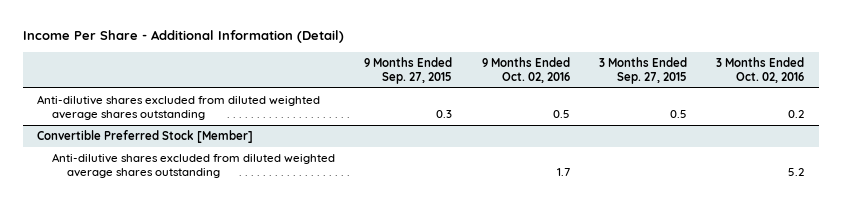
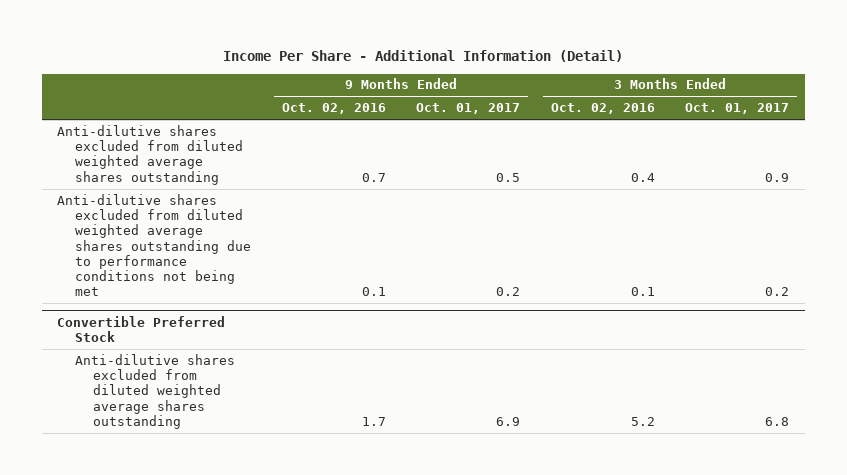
- | 9 Months Ended Sep. 27, 2015 | 9 Months Ended Oct. 02, 2016 | 3 Months Ended Sep. 27, 2015 | 3 Months Ended Oct. 02, 2016
+ | 9 Months Ended Oct. 02, 2016 | 9 Months Ended Oct. 01, 2017 | 3 Months Ended Oct. 02, 2016 | 3 Months Ended Oct. 01, 2017
- Anti-dilutive shares excluded from diluted weighted average shares outstanding | 0.3 | 0.5 | 0.5 | 0.2
- Convertible Preferred Stock [Member]
+ Anti-dilutive shares excluded from diluted weighted average shares outstanding | 0.7 | 0.5 | 0.4 | 0.9
+ Anti-dilutive shares excluded from diluted weighted average shares outstanding due to performance conditions not being met | 0.1 | 0.2 | 0.1 | 0.2
+ Convertible Preferred Stock

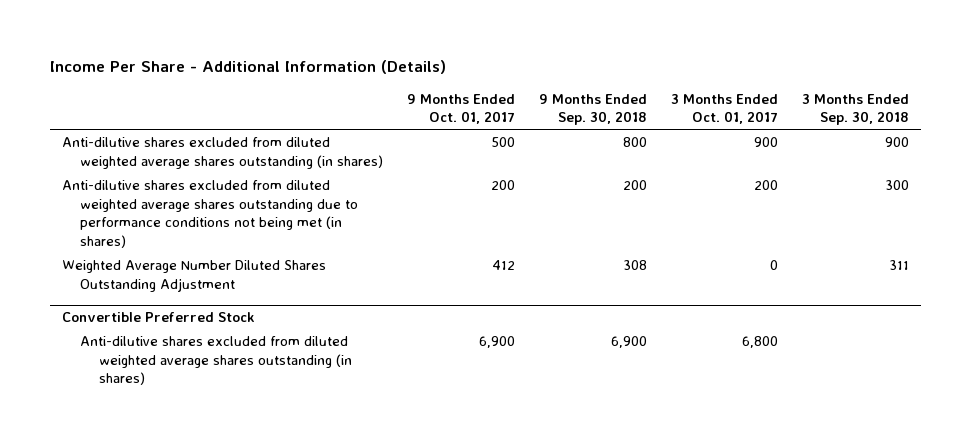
- Income Per Share - Additional Information (Detail)
+ Income Per Share - Additional Information (Details)
- | 9 Months Ended Oct. 02, 2016 | 9 Months Ended Oct. 01, 2017 | 3 Months Ended Oct. 02, 2016 | 3 Months Ended Oct. 01, 2017
+ | 9 Months Ended Oct. 01, 2017 | 9 Months Ended Sep. 30, 2018 | 3 Months Ended Oct. 01, 2017 | 3 Months Ended Sep. 30, 2018
- Anti-dilutive shares excluded from diluted weighted average shares outstanding | 0.7 | 0.5 | 0.4 | 0.9
- Anti-dilutive shares excluded from diluted weighted average shares outstanding due to performance conditions not being met | 0.1 | 0.2 | 0.1 | 0.2
+ Anti-dilutive shares excluded from diluted weighted average shares outstanding (in shares) | 500 | 800 | 900 | 900
+ Anti-dilutive shares excluded from diluted weighted average shares outstanding due to performance conditions not being met (in shares) | 200 | 200 | 200 | 300
+ Weighted Average Number Diluted Shares Outstanding Adjustment | 412 | 308 | 0 | 311
@ Convertible Preferred Stock
- Anti-dilutive shares excluded from diluted weighted average shares outstanding | 1.7 | 6.9 | 5.2 | 6.8
+ Anti-dilutive shares excluded from diluted weighted average shares outstanding (in shares) | 6,900 | 6,900 | 6,800 |

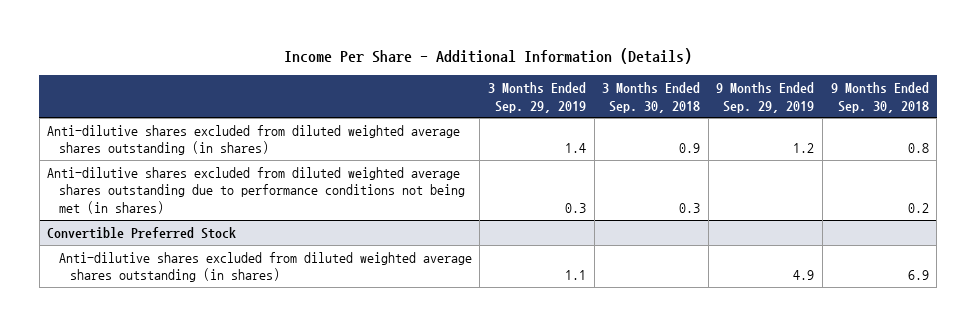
- | 9 Months Ended Oct. 01, 2017 | 9 Months Ended Sep. 30, 2018 | 3 Months Ended Oct. 01, 2017 | 3 Months Ended Sep. 30, 2018
+ | 3 Months Ended Sep. 29, 2019 | 3 Months Ended Sep. 30, 2018 | 9 Months Ended Sep. 29, 2019 | 9 Months Ended Sep. 30, 2018
- Anti-dilutive shares excluded from diluted weighted average shares outstanding (in shares) | 500 | 800 | 900 | 900
- Anti-dilutive shares excluded from diluted weighted average shares outstanding due to performance conditions not being met (in shares) | 200 | 200 | 200 | 300
- Weighted Average Number Diluted Shares Outstanding Adjustment | 412 | 308 | 0 | 311
+ Anti-dilutive shares excluded from diluted weighted average shares outstanding (in shares) | 1.4 | 0.9 | 1.2 | 0.8
+ Anti-dilutive shares excluded from diluted weighted average shares outstanding due to performance conditions not being met (in shares) | 0.3 | 0.3 | | 0.2
@ Convertible Preferred Stock
- Anti-dilutive shares excluded from diluted weighted average shares outstanding (in shares) | 6,900 | 6,900 | 6,800 |
+ Anti-dilutive shares excluded from diluted weighted average shares outstanding (in shares) | 1.1 | | 4.9 | 6.9

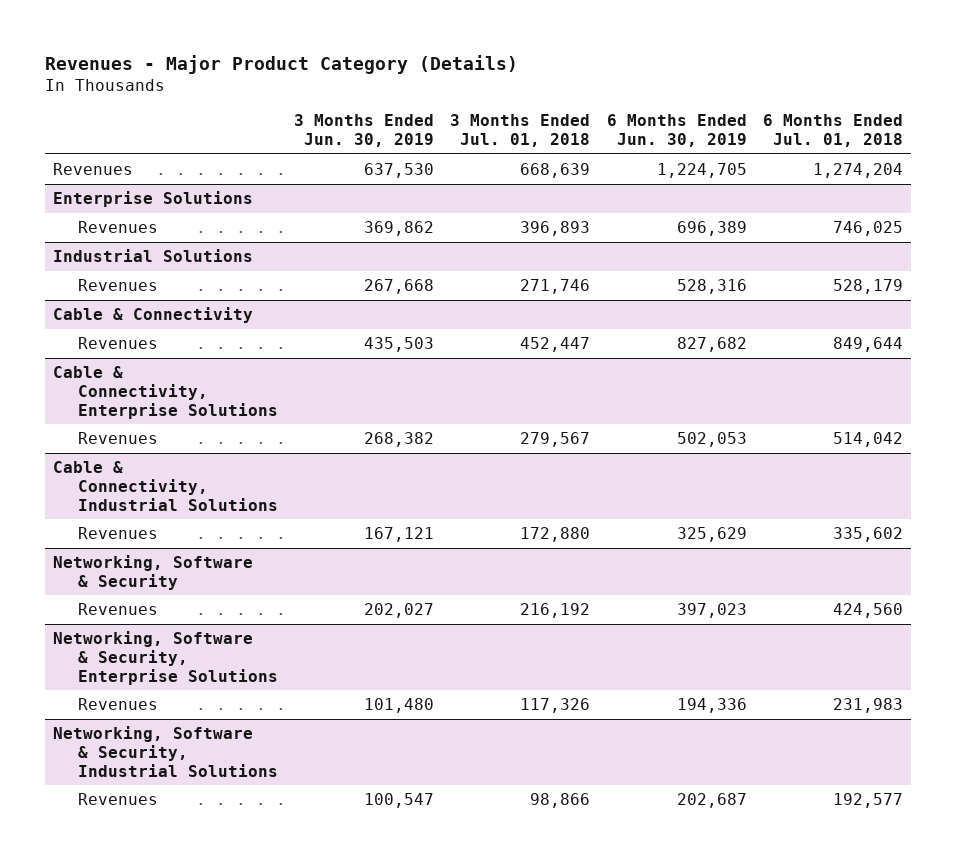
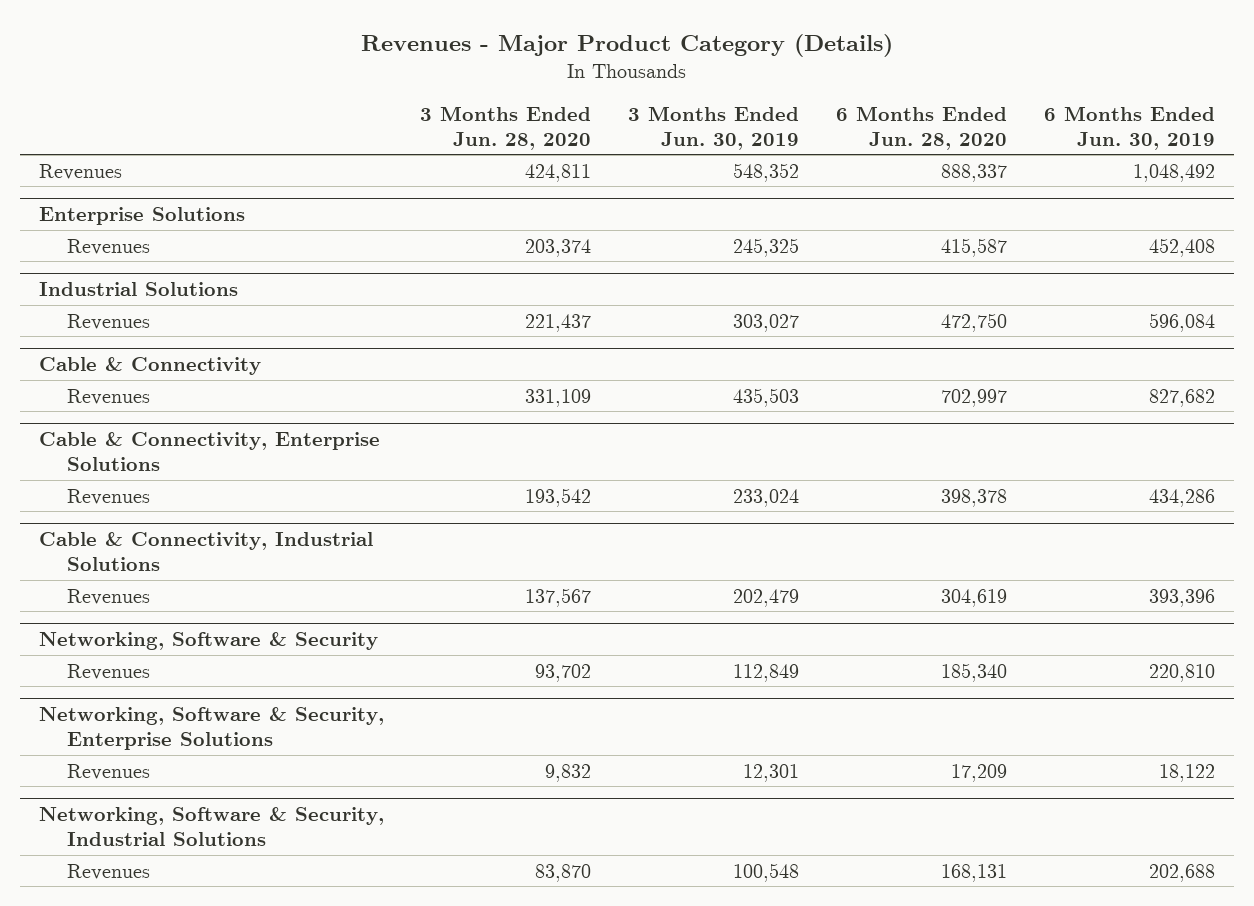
- | 3 Months Ended Jun. 30, 2019 | 3 Months Ended Jul. 01, 2018 | 6 Months Ended Jun. 30, 2019 | 6 Months Ended Jul. 01, 2018
+ | 3 Months Ended Jun. 28, 2020 | 3 Months Ended Jun. 30, 2019 | 6 Months Ended Jun. 28, 2020 | 6 Months Ended Jun. 30, 2019
- Revenues | 637,530 | 668,639 | 1,224,705 | 1,274,204
+ Revenues | 424,811 | 548,352 | 888,337 | 1,048,492
@ Enterprise Solutions
- Revenues | 369,862 | 396,893 | 696,389 | 746,025
+ Revenues | 203,374 | 245,325 | 415,587 | 452,408
@ Industrial Solutions
- Revenues | 267,668 | 271,746 | 528,316 | 528,179
+ Revenues | 221,437 | 303,027 | 472,750 | 596,084
@ Cable & Connectivity, Enterprise Solutions
- Revenues | 268,382 | 279,567 | 502,053 | 514,042
+ Revenues | 193,542 | 233,024 | 398,378 | 434,286
@ Cable & Connectivity, Industrial Solutions
- Revenues | 167,121 | 172,880 | 325,629 | 335,602
+ Revenues | 137,567 | 202,479 | 304,619 | 393,396
@ Networking, Software & Security
- Revenues | 202,027 | 216,192 | 397,023 | 424,560
+ Revenues | 93,702 | 112,849 | 185,340 | 220,810
@ Networking, Software & Security, Enterprise Solutions
- Revenues | 101,480 | 117,326 | 194,336 | 231,983
+ Revenues | 9,832 | 12,301 | 17,209 | 18,122
@ Networking, Software & Security, Industrial Solutions
- Revenues | 100,547 | 98,866 | 202,687 | 192,577
+ Revenues | 83,870 | 100,548 | 168,131 | 202,688

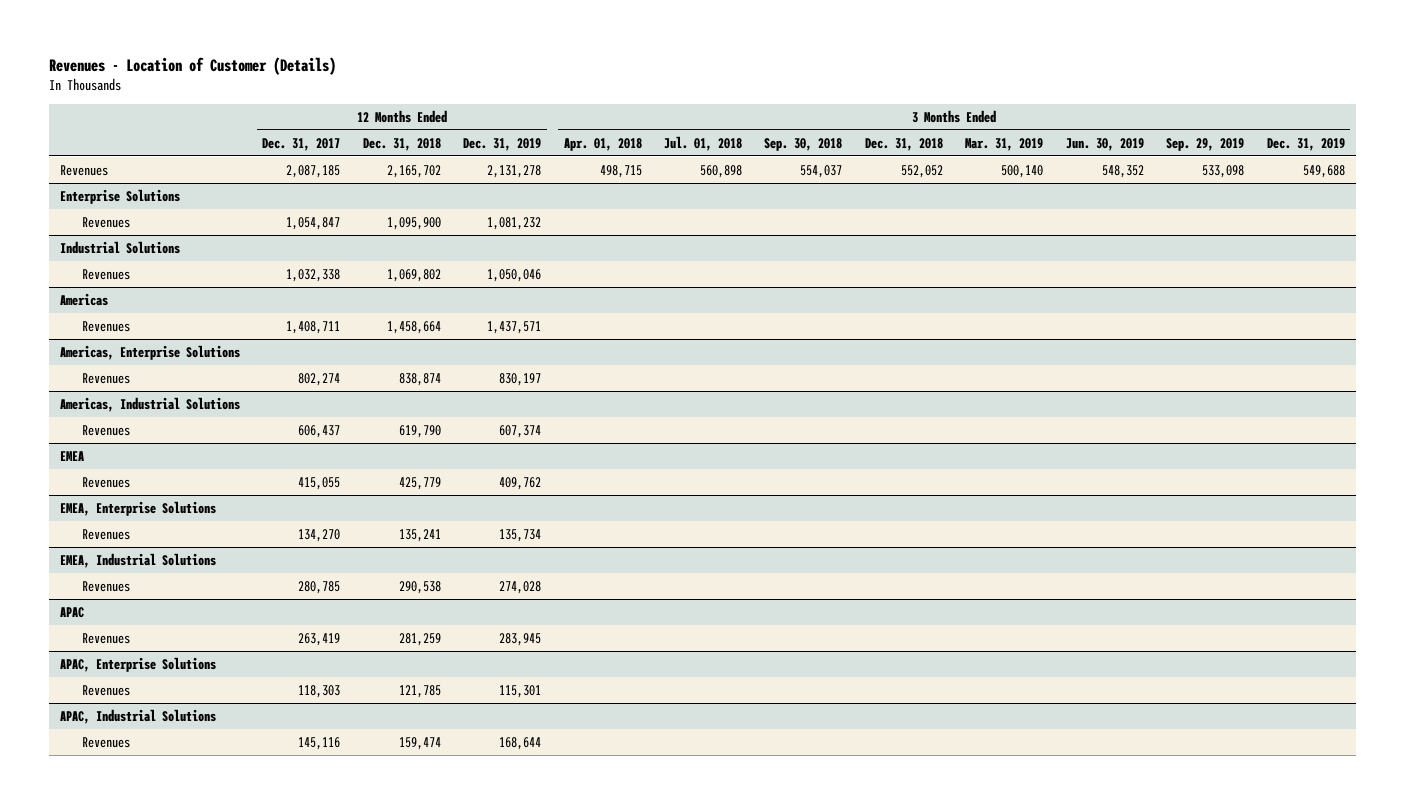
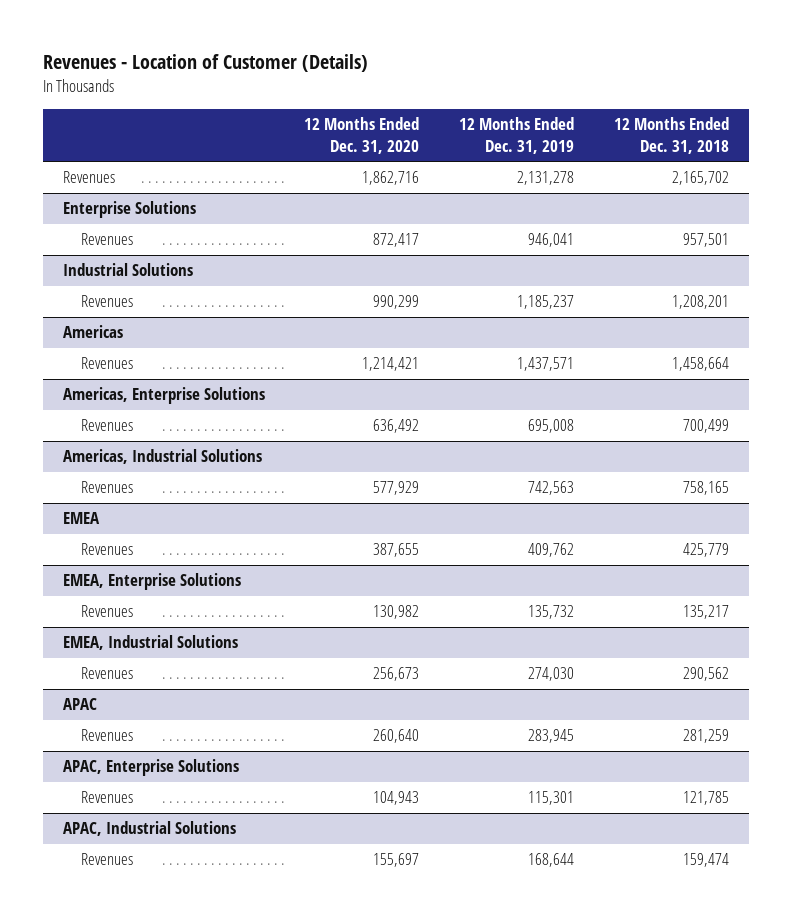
- | 12 Months Ended Dec. 31, 2017 | 12 Months Ended Dec. 31, 2018 | 12 Months Ended Dec. 31, 2019 | 3 Months Ended Apr. 01, 2018 | 3 Months Ended Jul. 01, 2018 | 3 Months Ended Sep. 30, 2018 | 3 Months Ended Dec. 31, 2018 | 3 Months Ended Mar. 31, 2019 | 3 Months Ended Jun. 30, 2019 | 3 Months Ended Sep. 29, 2019 | 3 Months Ended Dec. 31, 2019
+ | 12 Months Ended Dec. 31, 2020 | 12 Months Ended Dec. 31, 2019 | 12 Months Ended Dec. 31, 2018
@ Enterprise Solutions
- Revenues | 1,054,847 | 1,095,900 | 1,081,232 | | | | | | | |
+ Revenues | 872,417 | 946,041 | 957,501
@ Industrial Solutions
- Revenues | 1,032,338 | 1,069,802 | 1,050,046 | | | | | | | |
+ Revenues | 990,299 | 1,185,237 | 1,208,201
@ Americas, Enterprise Solutions
- Revenues | 802,274 | 838,874 | 830,197 | | | | | | | |
+ Revenues | 636,492 | 695,008 | 700,499
@ Americas, Industrial Solutions
- Revenues | 606,437 | 619,790 | 607,374 | | | | | | | |
+ Revenues | 577,929 | 742,563 | 758,165
@ EMEA, Enterprise Solutions
- Revenues | 134,270 | 135,241 | 135,734 | | | | | | | |
+ Revenues | 130,982 | 135,732 | 135,217
@ EMEA, Industrial Solutions
- Revenues | 280,785 | 290,538 | 274,028 | | | | | | | |
+ Revenues | 256,673 | 274,030 | 290,562

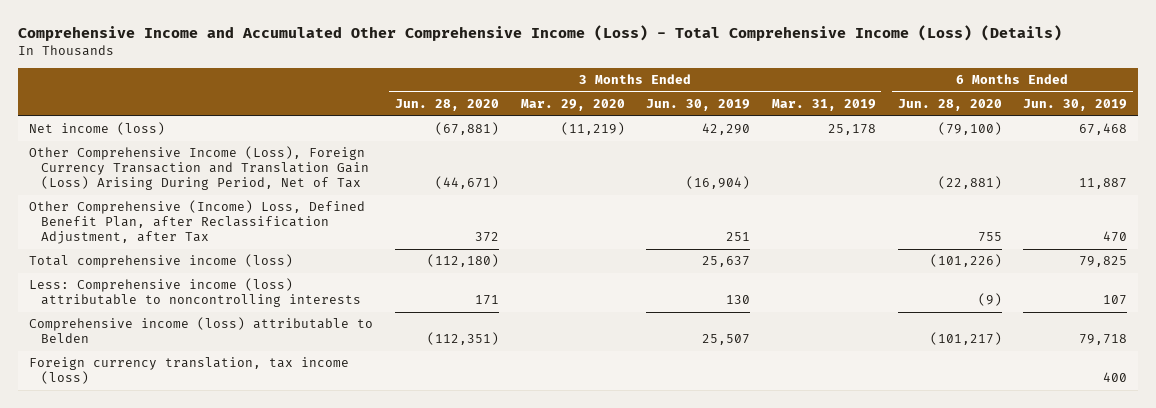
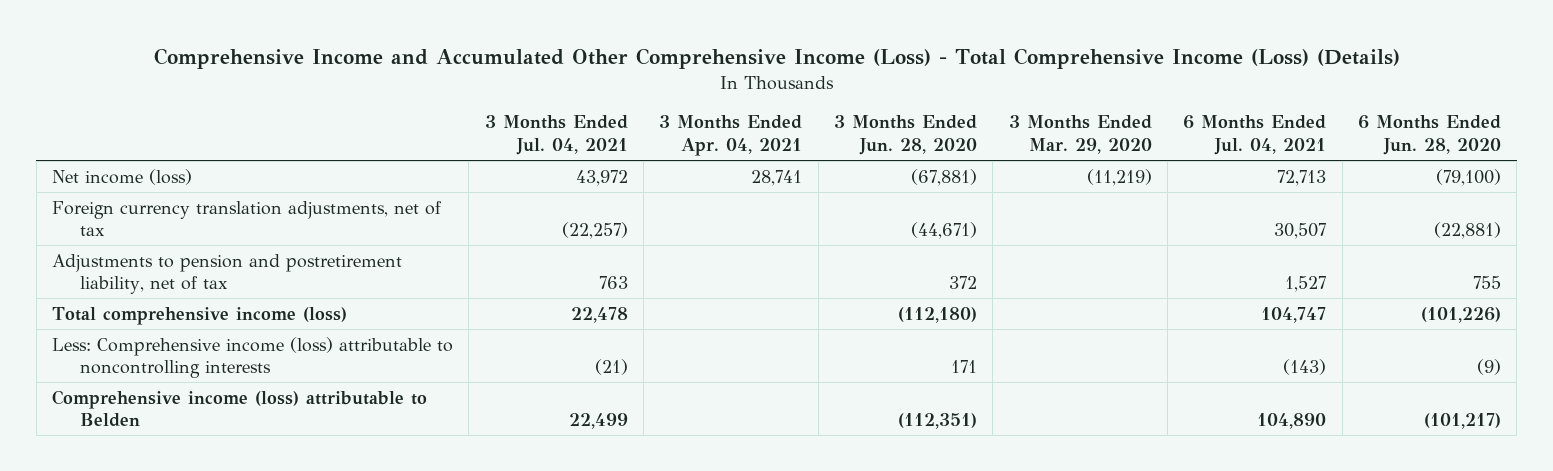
- | 3 Months Ended Jun. 28, 2020 | 3 Months Ended Mar. 29, 2020 | 3 Months Ended Jun. 30, 2019 | 3 Months Ended Mar. 31, 2019 | 6 Months Ended Jun. 28, 2020 | 6 Months Ended Jun. 30, 2019
+ | 3 Months Ended Jul. 04, 2021 | 3 Months Ended Apr. 04, 2021 | 3 Months Ended Jun. 28, 2020 | 3 Months Ended Mar. 29, 2020 | 6 Months Ended Jul. 04, 2021 | 6 Months Ended Jun. 28, 2020
- Other Comprehensive Income (Loss), Foreign Currency Transaction and Translation Gain (Loss) Arising During Period, Net of Tax | (44,671) | | (16,904) | | (22,881) | 11,887
- Other Comprehensive (Income) Loss, Defined Benefit Plan, after Reclassification Adjustment, after Tax | 372 | | 251 | | 755 | 470
+ Foreign currency translation adjustments, net of tax | (22,257) | | (44,671) | | 30,507 | (22,881)
+ Adjustments to pension and postretirement liability, net of tax | 763 | | 372 | | 1,527 | 755
- Foreign currency translation, tax income (loss) | | | | | | 400

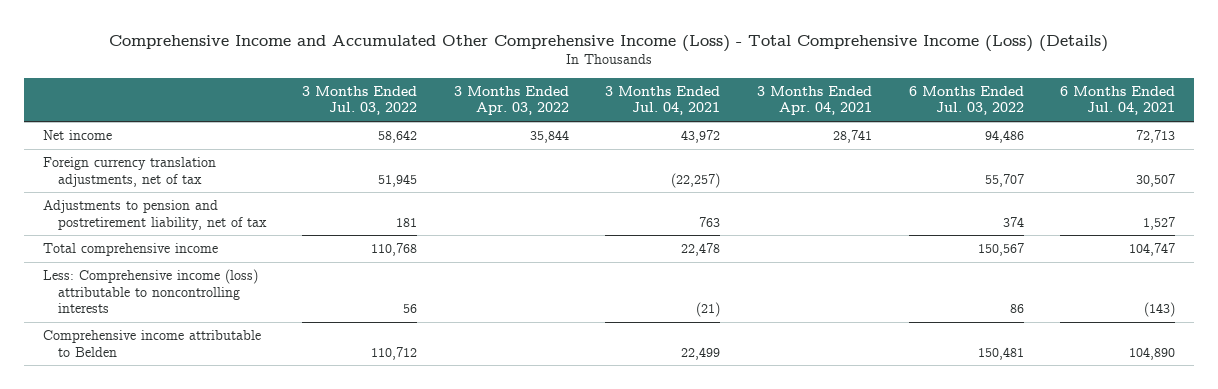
- | 3 Months Ended Jul. 04, 2021 | 3 Months Ended Apr. 04, 2021 | 3 Months Ended Jun. 28, 2020 | 3 Months Ended Mar. 29, 2020 | 6 Months Ended Jul. 04, 2021 | 6 Months Ended Jun. 28, 2020
+ | 3 Months Ended Jul. 03, 2022 | 3 Months Ended Apr. 03, 2022 | 3 Months Ended Jul. 04, 2021 | 3 Months Ended Apr. 04, 2021 | 6 Months Ended Jul. 03, 2022 | 6 Months Ended Jul. 04, 2021
- Net income (loss) | 43,972 | 28,741 | (67,881) | (11,219) | 72,713 | (79,100)
+ Net income | 58,642 | 35,844 | 43,972 | 28,741 | 94,486 | 72,713
- Total comprehensive income (loss) | 22,478 | | (112,180) | | 104,747 | (101,226)
+ Total comprehensive income | 110,768 | | 22,478 | | 150,567 | 104,747
- Comprehensive income (loss) attributable to Belden | 22,499 | | (112,351) | | 104,890 | (101,217)
+ Comprehensive income attributable to Belden | 110,712 | | 22,499 | | 150,481 | 104,890

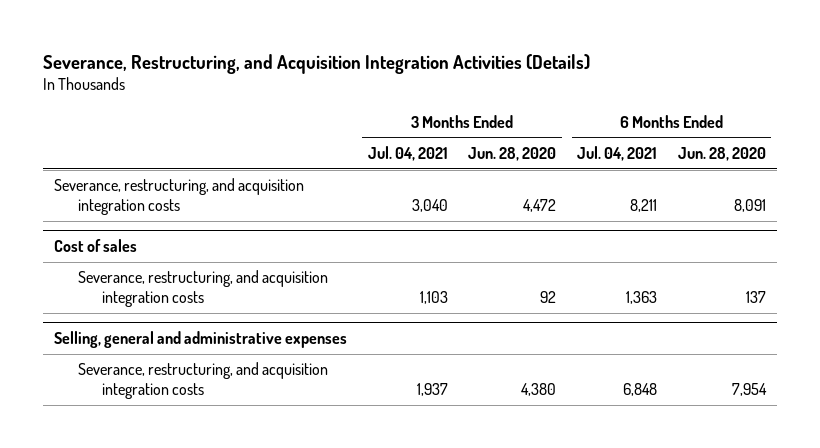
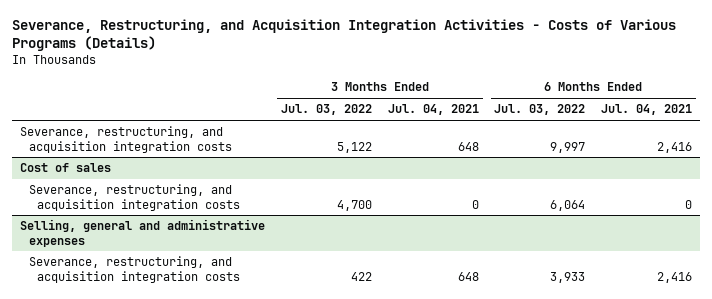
- Severance, Restructuring, and Acquisition Integration Activities (Details)
+ Severance, Restructuring, and Acquisition Integration Activities - Costs of Various Programs (Details)
- | 3 Months Ended Jul. 04, 2021 | 3 Months Ended Jun. 28, 2020 | 6 Months Ended Jul. 04, 2021 | 6 Months Ended Jun. 28, 2020
+ | 3 Months Ended Jul. 03, 2022 | 3 Months Ended Jul. 04, 2021 | 6 Months Ended Jul. 03, 2022 | 6 Months Ended Jul. 04, 2021
- Severance, restructuring, and acquisition integration costs | 3,040 | 4,472 | 8,211 | 8,091
+ Severance, restructuring, and acquisition integration costs | 5,122 | 648 | 9,997 | 2,416
@ Cost of sales
- Severance, restructuring, and acquisition integration costs | 1,103 | 92 | 1,363 | 137
+ Severance, restructuring, and acquisition integration costs | 4,700 | 0 | 6,064 | 0
@ Selling, general and administrative expenses
- Severance, restructuring, and acquisition integration costs | 1,937 | 4,380 | 6,848 | 7,954
+ Severance, restructuring, and acquisition integration costs | 422 | 648 | 3,933 | 2,416

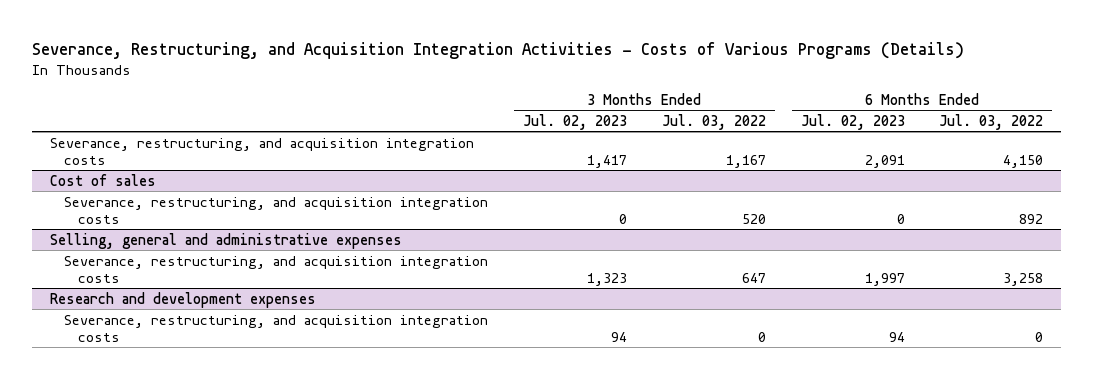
- | 3 Months Ended Jul. 03, 2022 | 3 Months Ended Jul. 04, 2021 | 6 Months Ended Jul. 03, 2022 | 6 Months Ended Jul. 04, 2021
+ | 3 Months Ended Jul. 02, 2023 | 3 Months Ended Jul. 03, 2022 | 6 Months Ended Jul. 02, 2023 | 6 Months Ended Jul. 03, 2022
- Severance, restructuring, and acquisition integration costs | 5,122 | 648 | 9,997 | 2,416
+ Severance, restructuring, and acquisition integration costs | 1,417 | 1,167 | 2,091 | 4,150
@ Cost of sales
- Severance, restructuring, and acquisition integration costs | 4,700 | 0 | 6,064 | 0
+ Severance, restructuring, and acquisition integration costs | 0 | 520 | 0 | 892
@ Selling, general and administrative expenses
- Severance, restructuring, and acquisition integration costs | 422 | 648 | 3,933 | 2,416
+ Severance, restructuring, and acquisition integration costs | 1,323 | 647 | 1,997 | 3,258
+ Research and development expenses
+ Severance, restructuring, and acquisition integration costs | 94 | 0 | 94 | 0

